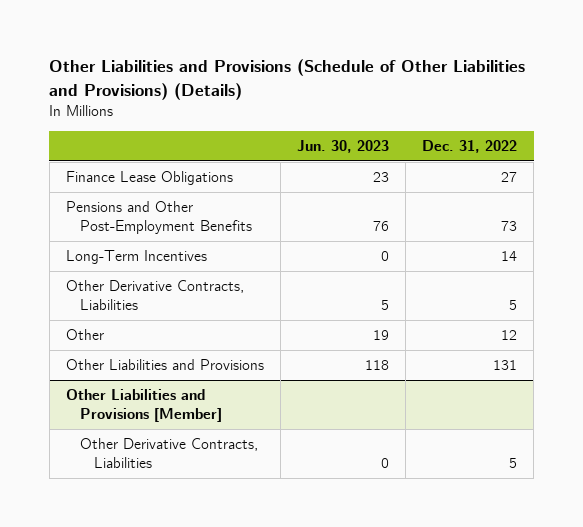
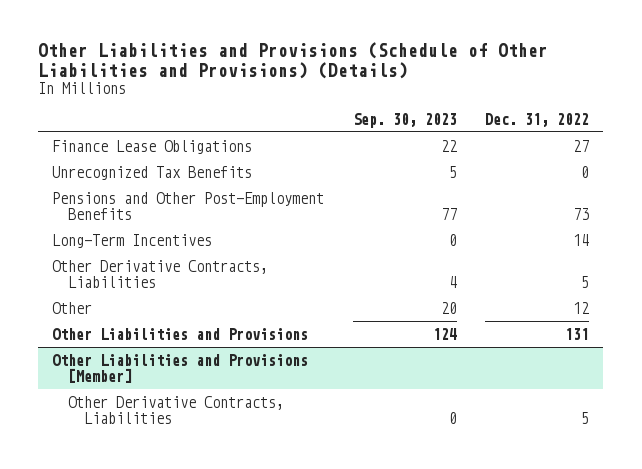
- | Jun. 30, 2023 | Dec. 31, 2022
+ | Sep. 30, 2023 | Dec. 31, 2022
+ Unrecognized Tax Benefits | 5 | 0

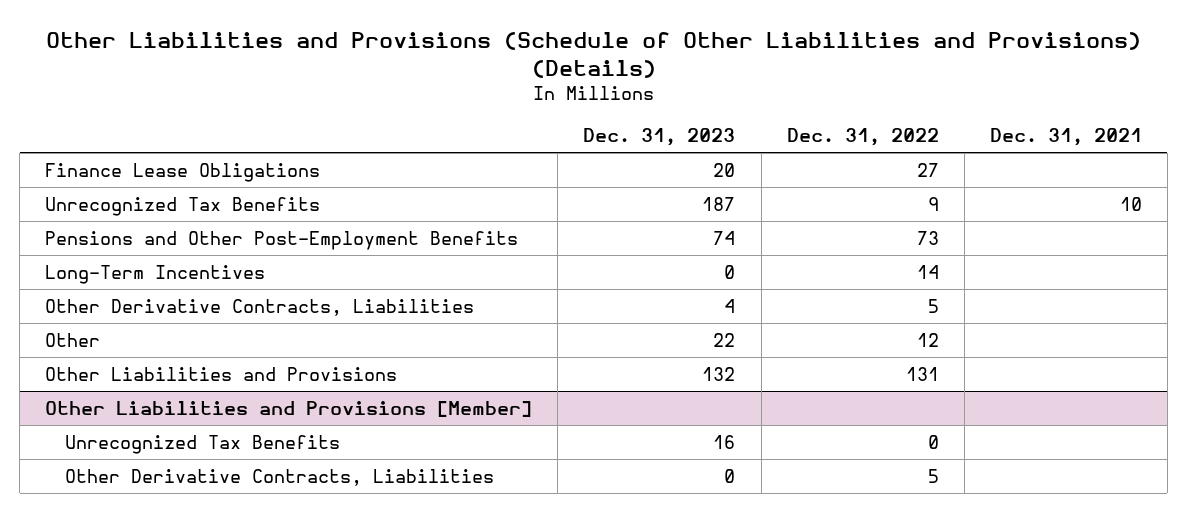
- | Sep. 30, 2023 | Dec. 31, 2022
+ | Dec. 31, 2023 | Dec. 31, 2022 | Dec. 31, 2021
- Unrecognized Tax Benefits | 5 | 0
+ Unrecognized Tax Benefits | 187 | 9 | 10
@ Other Liabilities and Provisions [Member]
+ Unrecognized Tax Benefits | 16 | 0 |

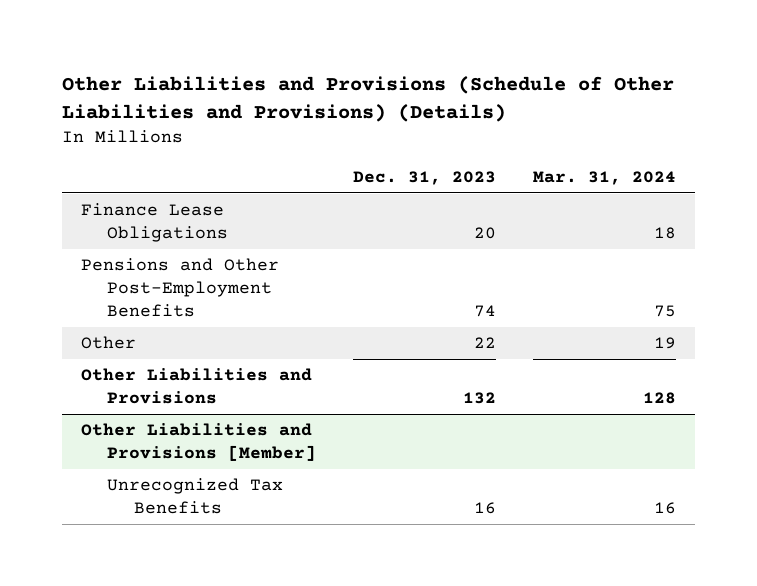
- | Dec. 31, 2023 | Dec. 31, 2022 | Dec. 31, 2021
+ | Dec. 31, 2023 | Mar. 31, 2024
- Unrecognized Tax Benefits | 187 | 9 | 10
- Long-Term Incentives | 0 | 14 |
- Other Derivative Contracts, Liabilities | 4 | 5 |
@ Other Liabilities and Provisions [Member]
- Other Derivative Contracts, Liabilities | 0 | 5 |

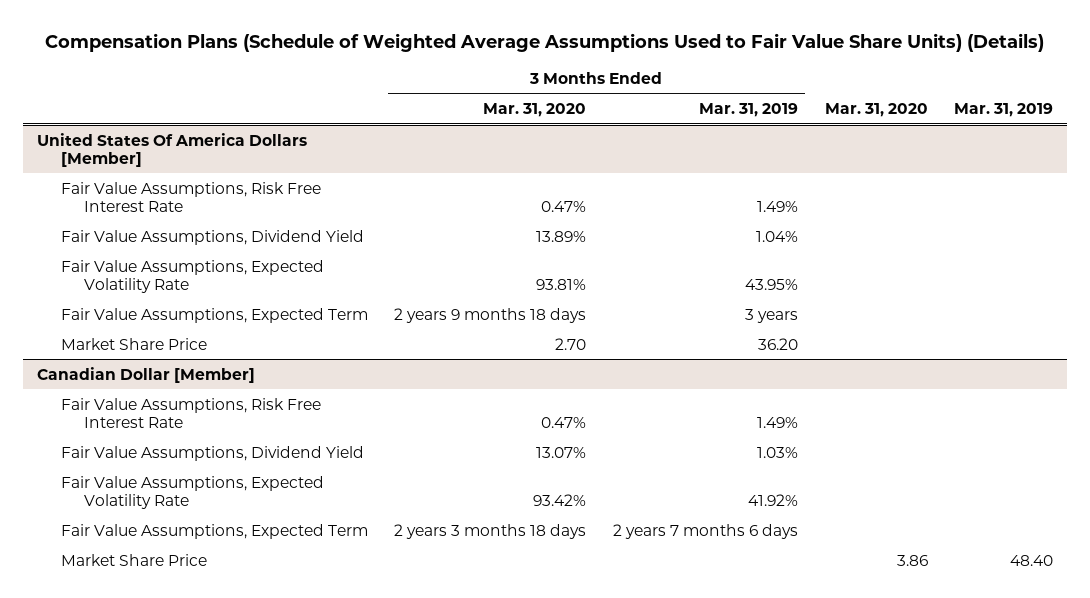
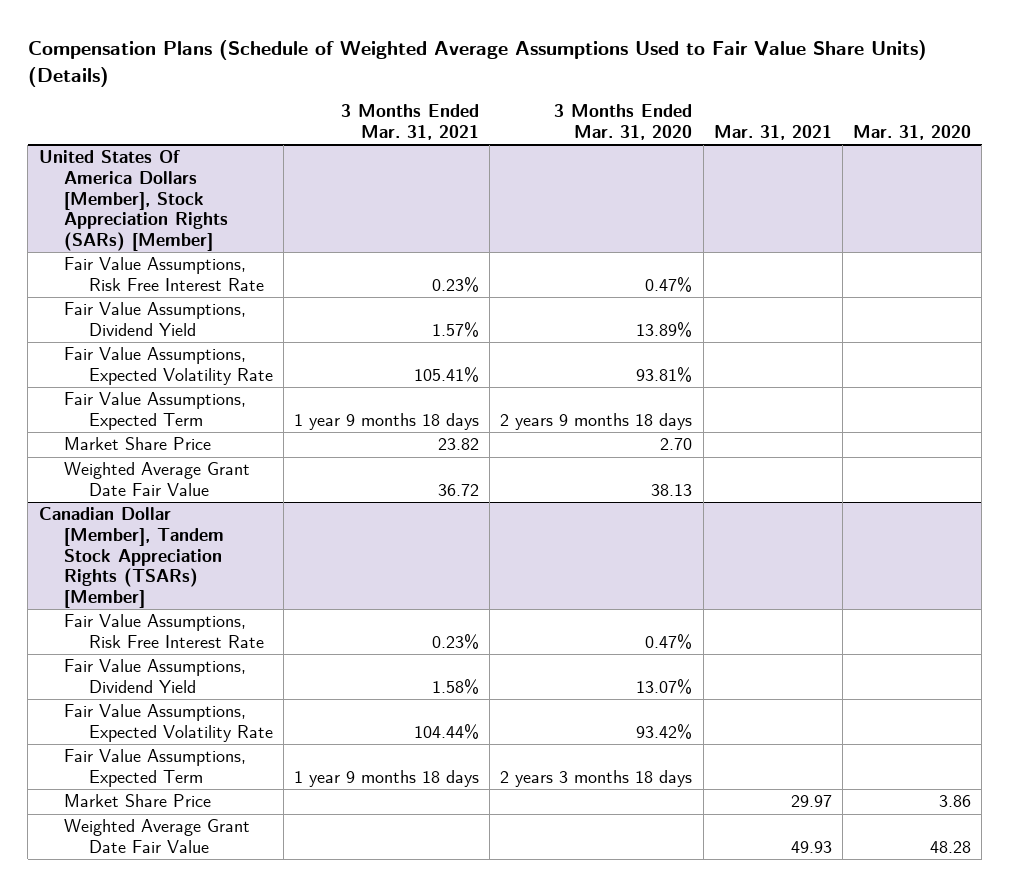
- | 3 Months Ended Mar. 31, 2020 | 3 Months Ended Mar. 31, 2019 | Mar. 31, 2020 | Mar. 31, 2019
+ | 3 Months Ended Mar. 31, 2021 | 3 Months Ended Mar. 31, 2020 | Mar. 31, 2021 | Mar. 31, 2020
- United States Of America Dollars [Member]
+ United States Of America Dollars [Member], Stock Appreciation Rights (SARs) [Member]
- Canadian Dollar [Member]
+ Weighted Average Grant Date Fair Value | 36.72 | 38.13 | |
+ Canadian Dollar [Member], Tandem Stock Appreciation Rights (TSARs) [Member]
+ Weighted Average Grant Date Fair Value | | | 49.93 | 48.28

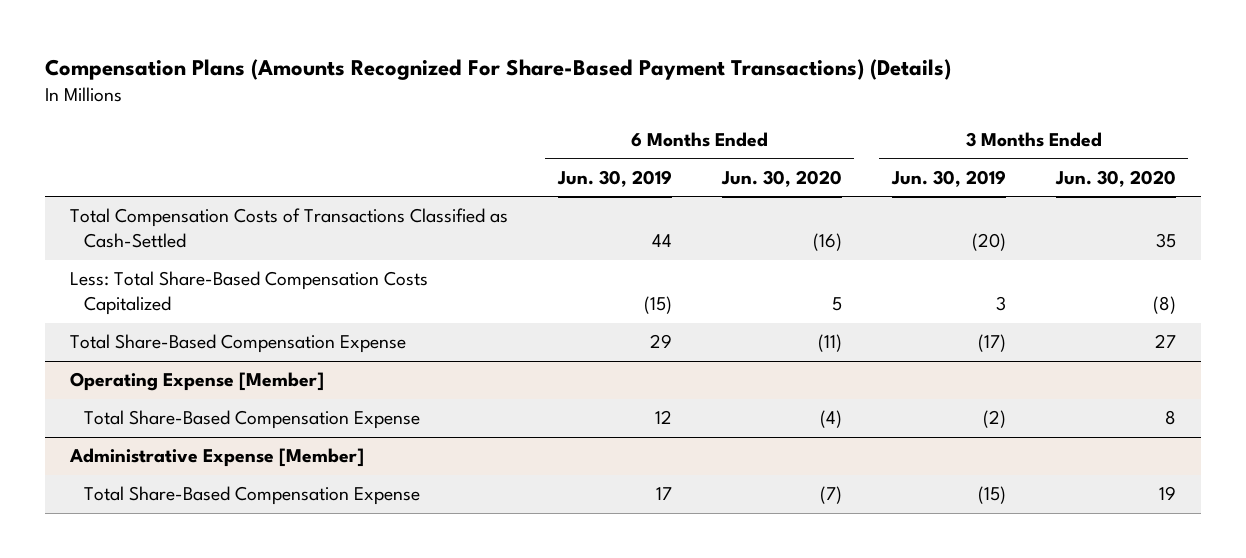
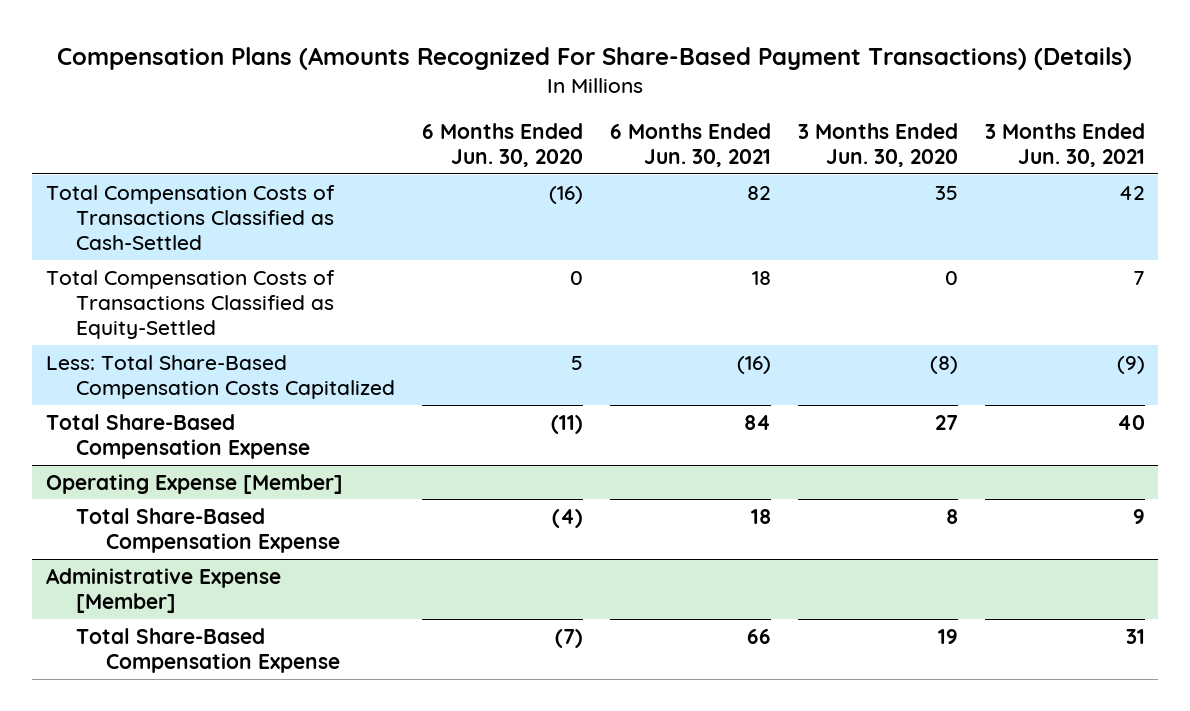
- | 6 Months Ended Jun. 30, 2019 | 6 Months Ended Jun. 30, 2020 | 3 Months Ended Jun. 30, 2019 | 3 Months Ended Jun. 30, 2020
+ | 6 Months Ended Jun. 30, 2020 | 6 Months Ended Jun. 30, 2021 | 3 Months Ended Jun. 30, 2020 | 3 Months Ended Jun. 30, 2021
+ Total Compensation Costs of Transactions Classified as Equity-Settled | 0 | 18 | 0 | 7

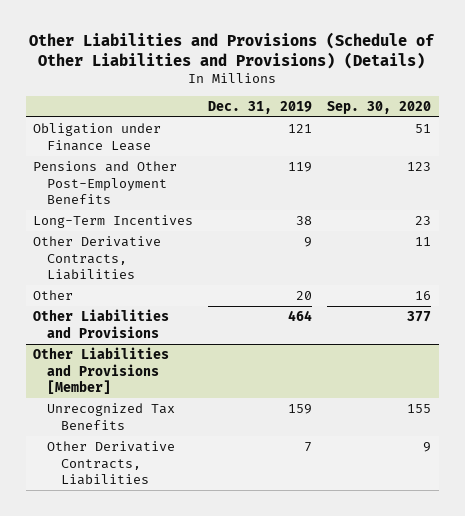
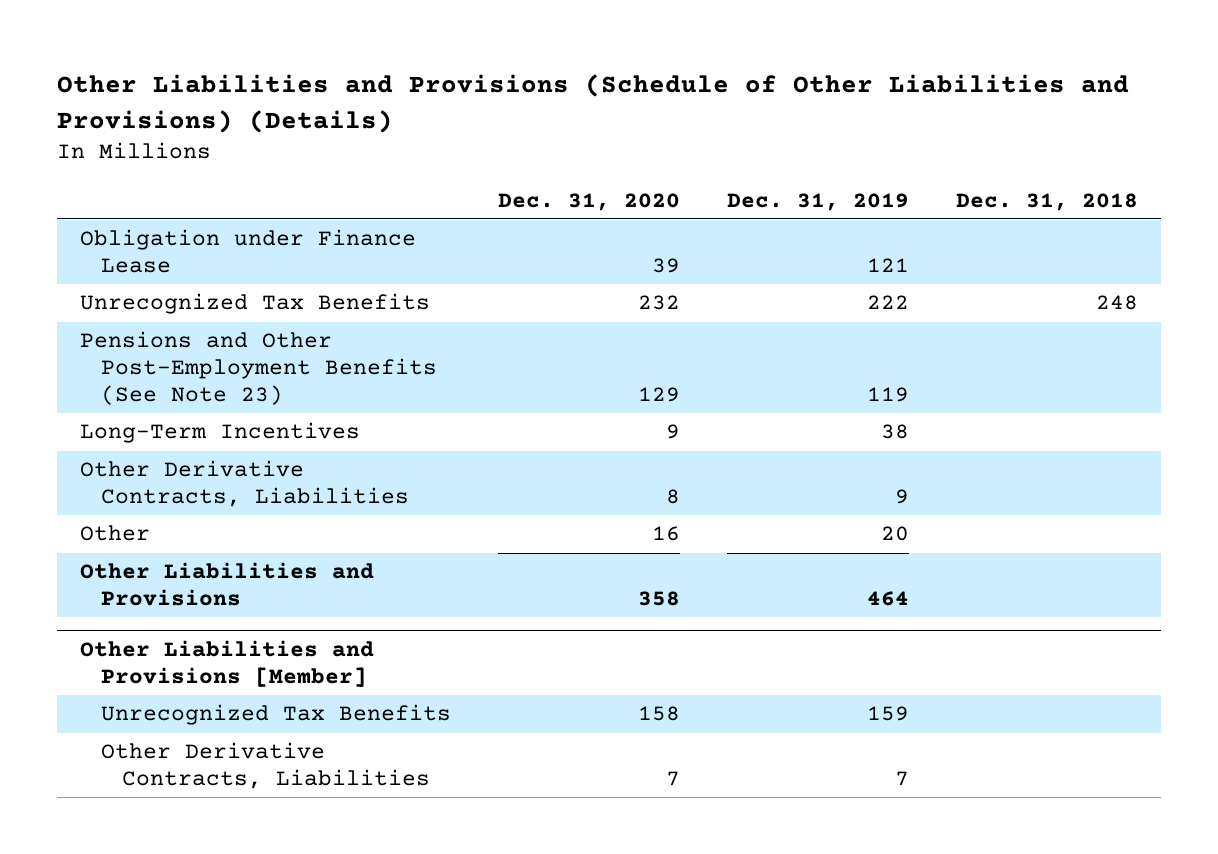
- | Dec. 31, 2019 | Sep. 30, 2020
+ | Dec. 31, 2020 | Dec. 31, 2019 | Dec. 31, 2018
- Pensions and Other Post-Employment Benefits | 119 | 123
+ Unrecognized Tax Benefits | 232 | 222 | 248
+ Pensions and Other Post-Employment Benefits (See Note 23) | 129 | 119 |

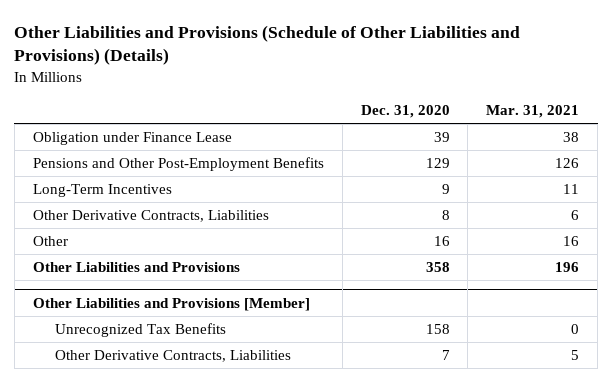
- | Dec. 31, 2020 | Dec. 31, 2019 | Dec. 31, 2018
+ | Dec. 31, 2020 | Mar. 31, 2021
- Unrecognized Tax Benefits | 232 | 222 | 248
- Pensions and Other Post-Employment Benefits (See Note 23) | 129 | 119 |
+ Pensions and Other Post-Employment Benefits | 129 | 126

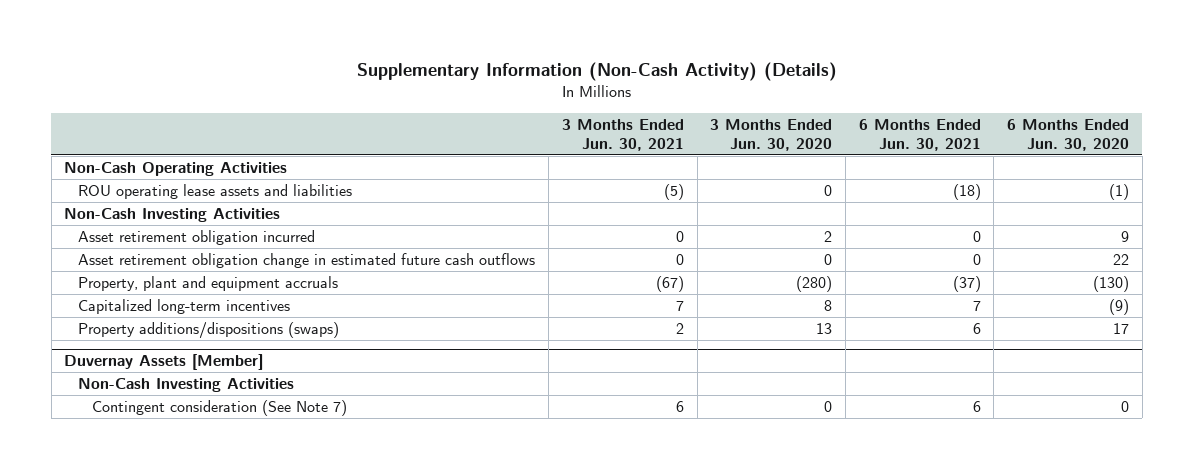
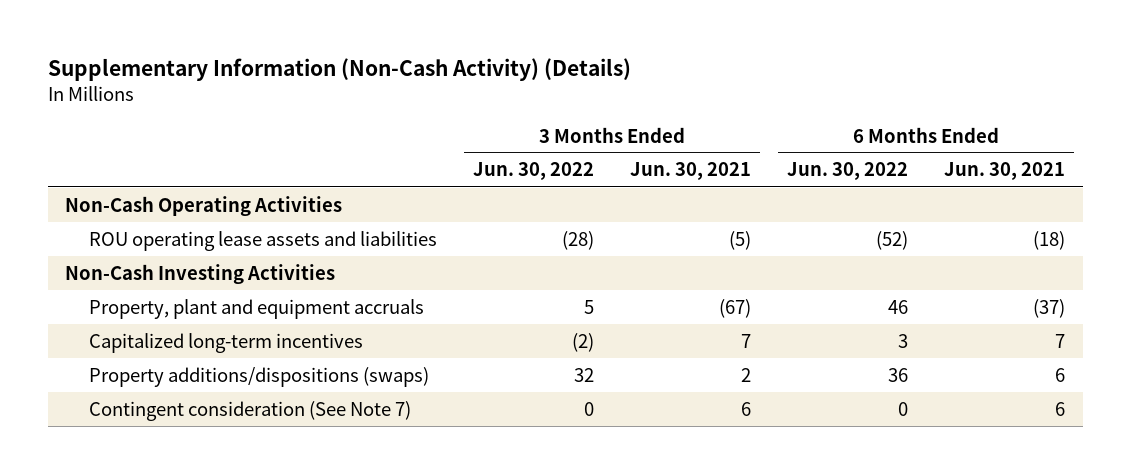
- | 3 Months Ended Jun. 30, 2021 | 3 Months Ended Jun. 30, 2020 | 6 Months Ended Jun. 30, 2021 | 6 Months Ended Jun. 30, 2020
+ | 3 Months Ended Jun. 30, 2022 | 3 Months Ended Jun. 30, 2021 | 6 Months Ended Jun. 30, 2022 | 6 Months Ended Jun. 30, 2021
- Asset retirement obligation incurred | 0 | 2 | 0 | 9
- Asset retirement obligation change in estimated future cash outflows | 0 | 0 | 0 | 22
- Duvernay Assets [Member]
- Non-Cash Investing Activities

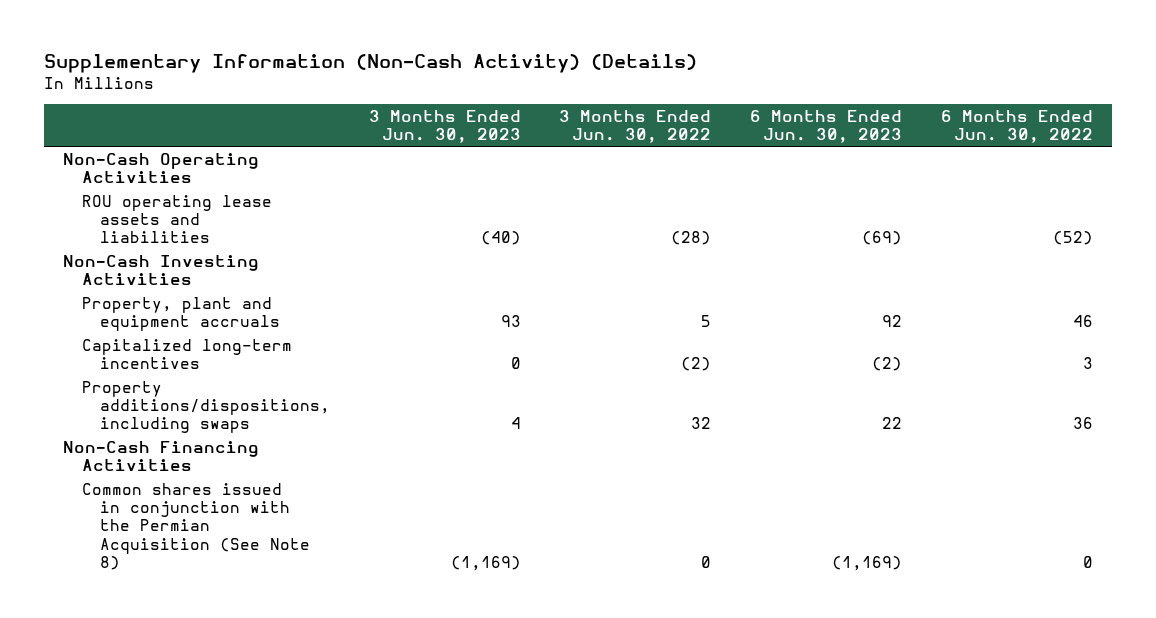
- | 3 Months Ended Jun. 30, 2022 | 3 Months Ended Jun. 30, 2021 | 6 Months Ended Jun. 30, 2022 | 6 Months Ended Jun. 30, 2021
+ | 3 Months Ended Jun. 30, 2023 | 3 Months Ended Jun. 30, 2022 | 6 Months Ended Jun. 30, 2023 | 6 Months Ended Jun. 30, 2022
- Property additions/dispositions (swaps) | 32 | 2 | 36 | 6
- Contingent consideration (See Note 7) | 0 | 6 | 0 | 6
+ Property additions/dispositions, including swaps | 4 | 32 | 22 | 36
+ Non-Cash Financing Activities
+ Common shares issued in conjunction with the Permian Acquisition (See Note 8) | (1,169) | 0 | (1,169) | 0

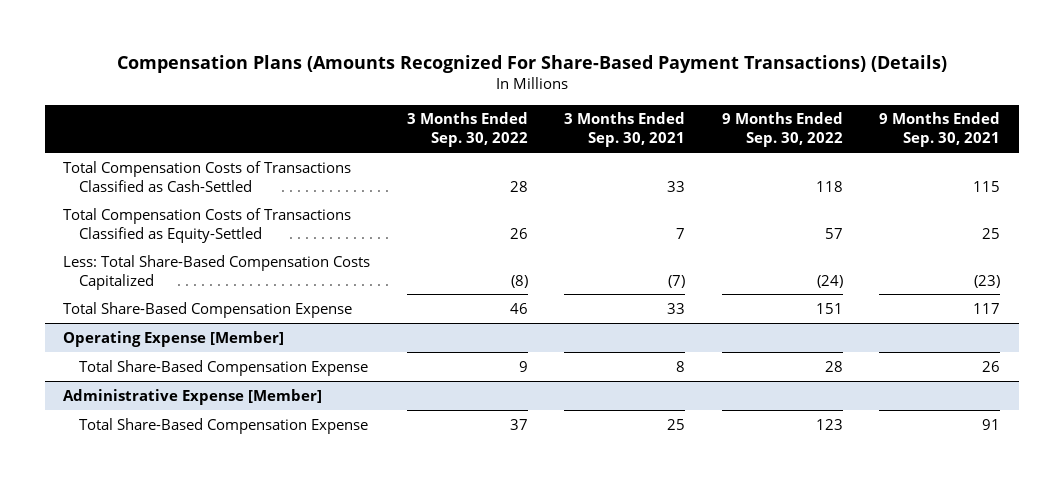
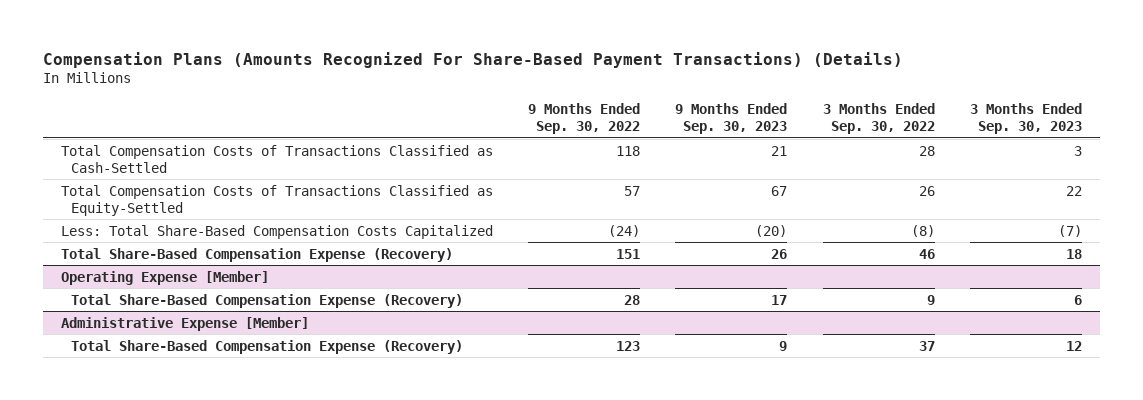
- | 3 Months Ended Sep. 30, 2022 | 3 Months Ended Sep. 30, 2021 | 9 Months Ended Sep. 30, 2022 | 9 Months Ended Sep. 30, 2021
+ | 9 Months Ended Sep. 30, 2022 | 9 Months Ended Sep. 30, 2023 | 3 Months Ended Sep. 30, 2022 | 3 Months Ended Sep. 30, 2023
- Total Share-Based Compensation Expense | 46 | 33 | 151 | 117
+ Total Share-Based Compensation Expense (Recovery) | 151 | 26 | 46 | 18
@ Operating Expense [Member]
- Total Share-Based Compensation Expense | 9 | 8 | 28 | 26
+ Total Share-Based Compensation Expense (Recovery) | 28 | 17 | 9 | 6
@ Administrative Expense [Member]
- Total Share-Based Compensation Expense | 37 | 25 | 123 | 91
+ Total Share-Based Compensation Expense (Recovery) | 123 | 9 | 37 | 12

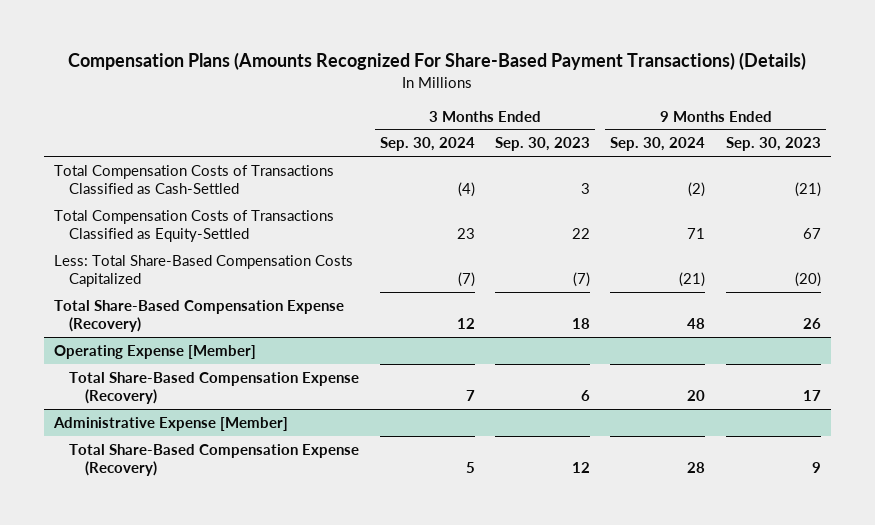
- | 9 Months Ended Sep. 30, 2022 | 9 Months Ended Sep. 30, 2023 | 3 Months Ended Sep. 30, 2022 | 3 Months Ended Sep. 30, 2023
+ | 3 Months Ended Sep. 30, 2024 | 3 Months Ended Sep. 30, 2023 | 9 Months Ended Sep. 30, 2024 | 9 Months Ended Sep. 30, 2023
- Total Compensation Costs of Transactions Classified as Cash-Settled | 118 | 21 | 28 | 3
+ Total Compensation Costs of Transactions Classified as Cash-Settled | (4) | 3 | (2) | (21)

